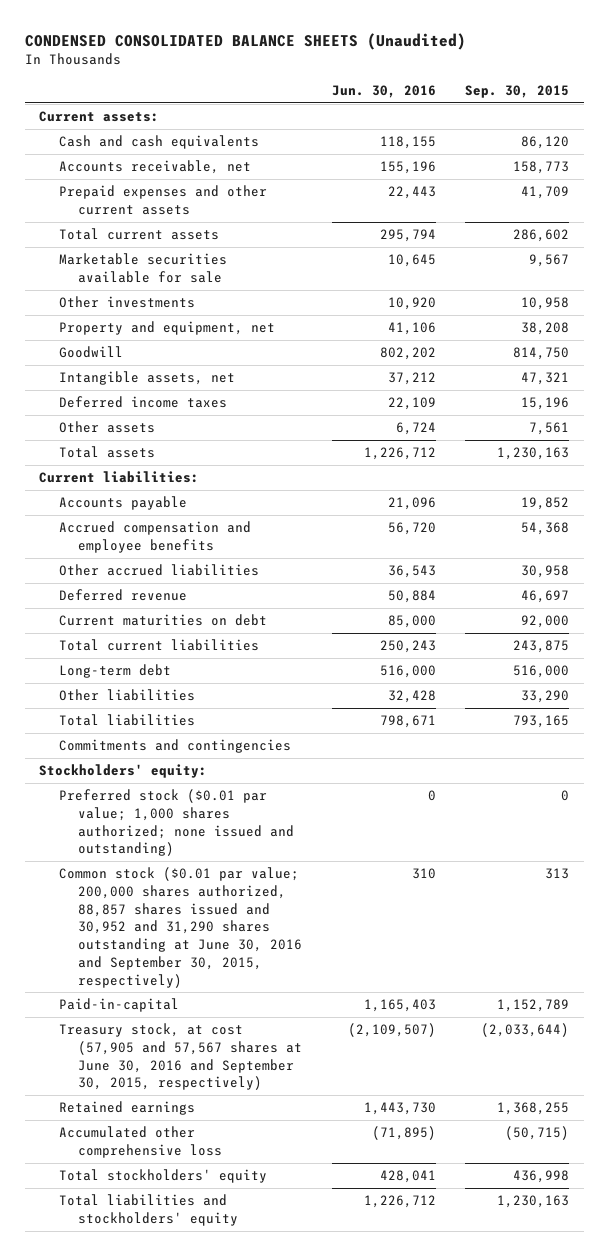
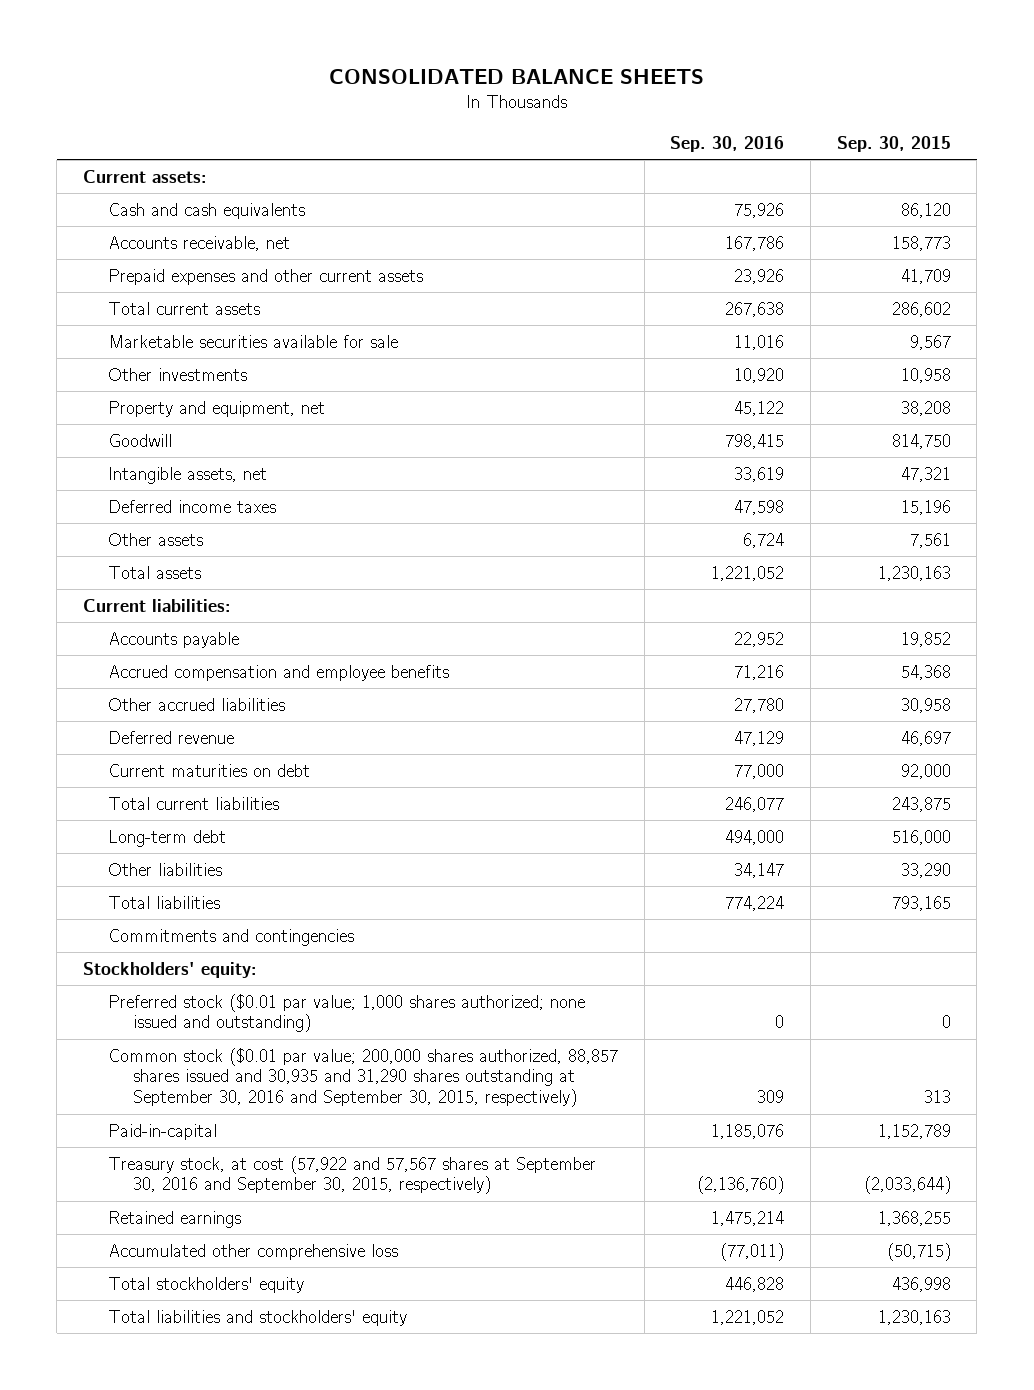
- CONDENSED CONSOLIDATED BALANCE SHEETS (Unaudited)
+ CONSOLIDATED BALANCE SHEETS
- | Jun. 30, 2016 | Sep. 30, 2015
+ | Sep. 30, 2016 | Sep. 30, 2015
- Common stock ($0.01 par value; 200,000 shares authorized, 88,857 shares issued and 30,952 and 31,290 shares outstanding at June 30, 2016 and September 30, 2015, respectively) | 310 | 313
+ Common stock ($0.01 par value; 200,000 shares authorized, 88,857 shares issued and 30,935 and 31,290 shares outstanding at September 30, 2016 and September 30, 2015, respectively) | 309 | 313
- Treasury stock, at cost (57,905 and 57,567 shares at June 30, 2016 and September 30, 2015, respectively) | (2,109,507) | (2,033,644)
+ Treasury stock, at cost (57,922 and 57,567 shares at September 30, 2016 and September 30, 2015, respectively) | (2,136,760) | (2,033,644)

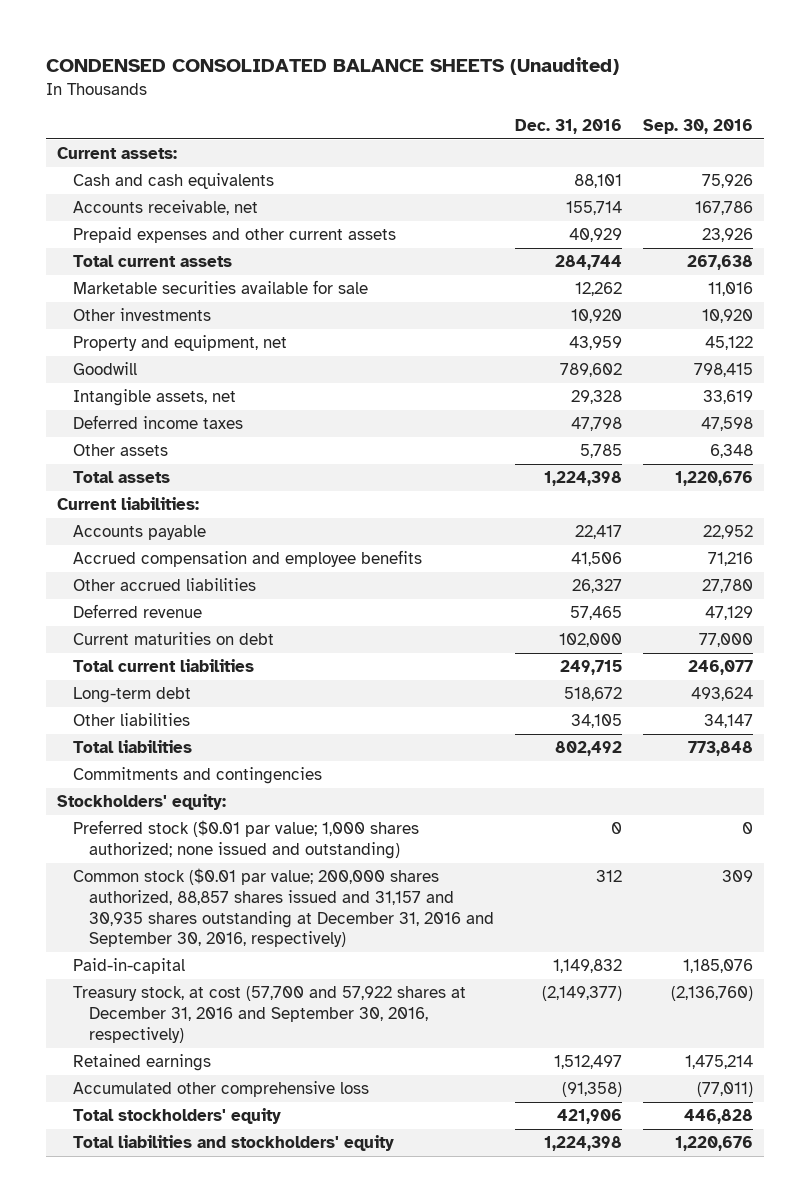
- CONSOLIDATED BALANCE SHEETS
+ CONDENSED CONSOLIDATED BALANCE SHEETS (Unaudited)
- | Sep. 30, 2016 | Sep. 30, 2015
+ | Dec. 31, 2016 | Sep. 30, 2016
- Other assets | 6,724 | 7,561
- Total assets | 1,221,052 | 1,230,163
+ Other assets | 5,785 | 6,348
+ Total assets | 1,224,398 | 1,220,676
- Long-term debt | 494,000 | 516,000
+ Long-term debt | 518,672 | 493,624
- Total liabilities | 774,224 | 793,165
+ Total liabilities | 802,492 | 773,848
- Common stock ($0.01 par value; 200,000 shares authorized, 88,857 shares issued and 30,935 and 31,290 shares outstanding at September 30, 2016 and September 30, 2015, respectively) | 309 | 313
+ Common stock ($0.01 par value; 200,000 shares authorized, 88,857 shares issued and 31,157 and 30,935 shares outstanding at December 31, 2016 and September 30, 2016, respectively) | 312 | 309
- Treasury stock, at cost (57,922 and 57,567 shares at September 30, 2016 and September 30, 2015, respectively) | (2,136,760) | (2,033,644)
+ Treasury stock, at cost (57,700 and 57,922 shares at December 31, 2016 and September 30, 2016, respectively) | (2,149,377) | (2,136,760)
- Total liabilities and stockholders' equity | 1,221,052 | 1,230,163
+ Total liabilities and stockholders' equity | 1,224,398 | 1,220,676

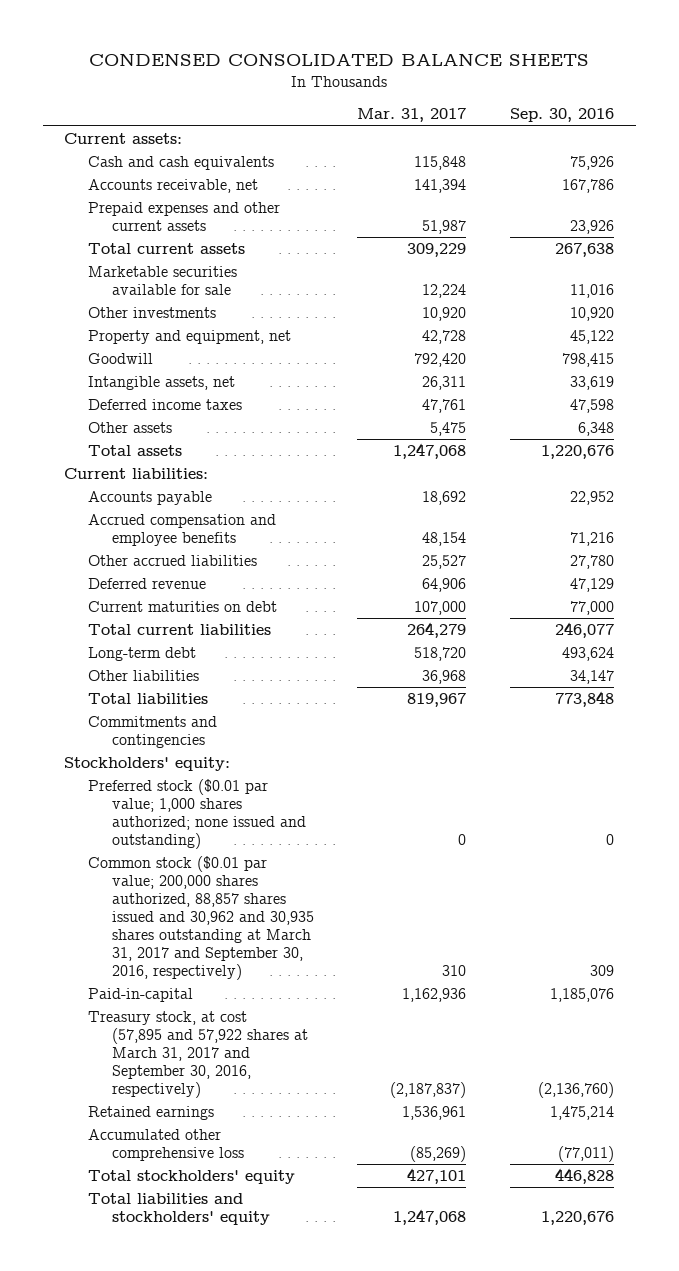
- CONDENSED CONSOLIDATED BALANCE SHEETS (Unaudited)
+ CONDENSED CONSOLIDATED BALANCE SHEETS
- | Dec. 31, 2016 | Sep. 30, 2016
+ | Mar. 31, 2017 | Sep. 30, 2016
- Common stock ($0.01 par value; 200,000 shares authorized, 88,857 shares issued and 31,157 and 30,935 shares outstanding at December 31, 2016 and September 30, 2016, respectively) | 312 | 309
+ Common stock ($0.01 par value; 200,000 shares authorized, 88,857 shares issued and 30,962 and 30,935 shares outstanding at March 31, 2017 and September 30, 2016, respectively) | 310 | 309
- Treasury stock, at cost (57,700 and 57,922 shares at December 31, 2016 and September 30, 2016, respectively) | (2,149,377) | (2,136,760)
+ Treasury stock, at cost (57,895 and 57,922 shares at March 31, 2017 and September 30, 2016, respectively) | (2,187,837) | (2,136,760)

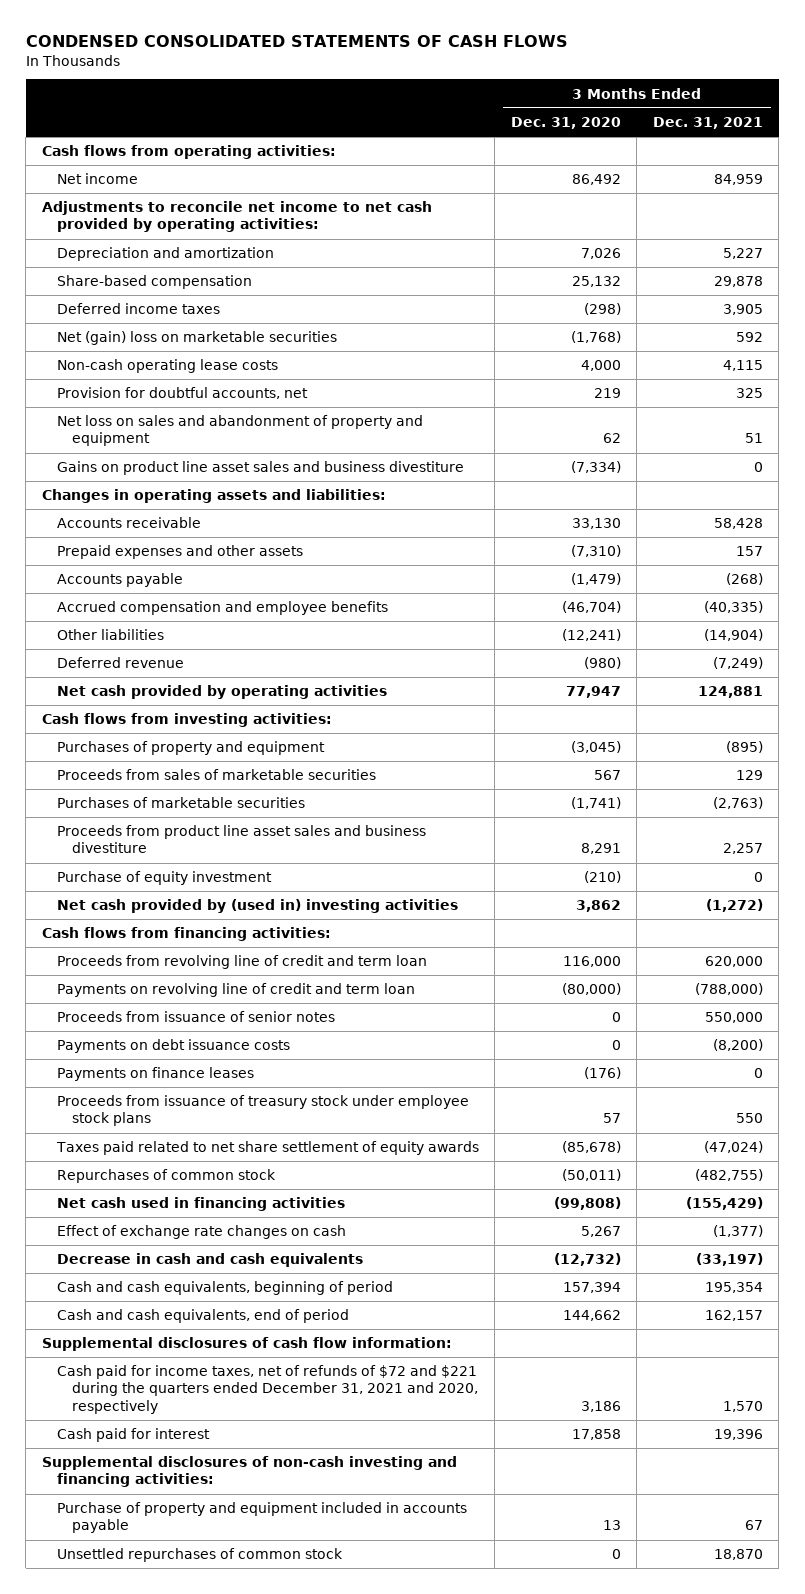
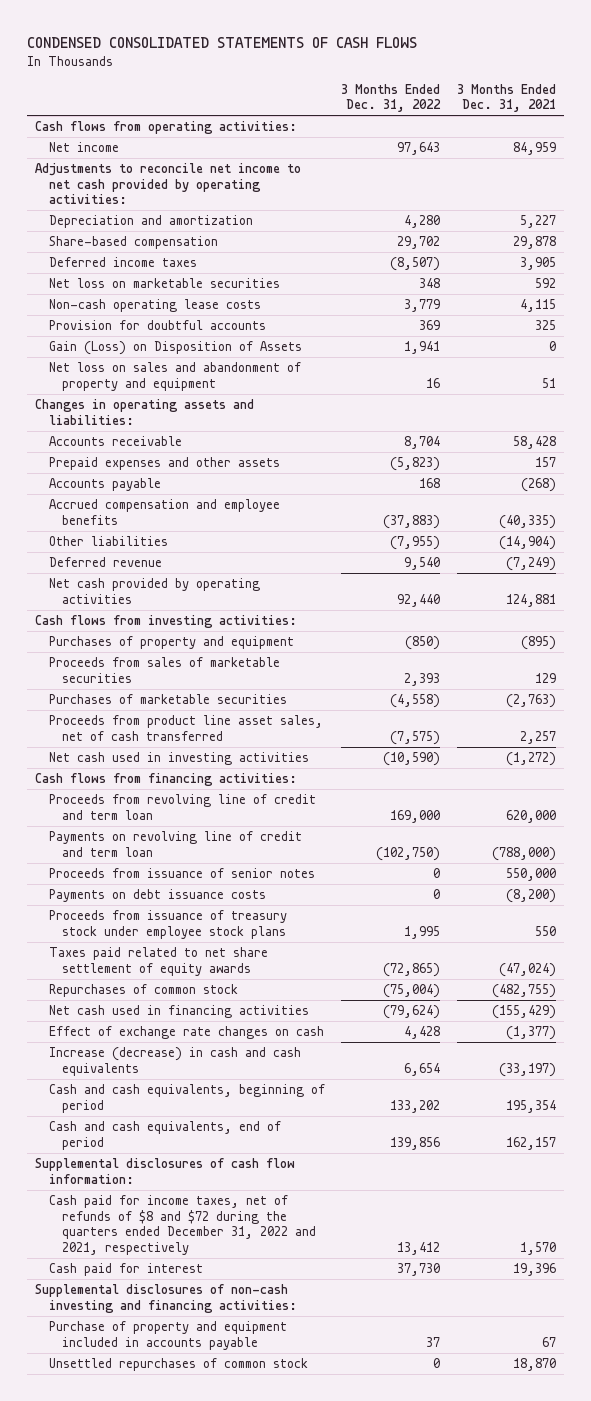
- | 3 Months Ended Dec. 31, 2020 | 3 Months Ended Dec. 31, 2021
+ | 3 Months Ended Dec. 31, 2022 | 3 Months Ended Dec. 31, 2021
- Net (gain) loss on marketable securities | (1,768) | 592
+ Net loss on marketable securities | 348 | 592
- Provision for doubtful accounts, net | 219 | 325
+ Provision for doubtful accounts | 369 | 325
+ Gain (Loss) on Disposition of Assets | 1,941 | 0
- Gains on product line asset sales and business divestiture | (7,334) | 0
- Proceeds from product line asset sales and business divestiture | 8,291 | 2,257
- Purchase of equity investment | (210) | 0
- Net cash provided by (used in) investing activities | 3,862 | (1,272)
+ Proceeds from product line asset sales, net of cash transferred | (7,575) | 2,257
+ Net cash used in investing activities | (10,590) | (1,272)
- Payments on finance leases | (176) | 0
- Decrease in cash and cash equivalents | (12,732) | (33,197)
+ Increase (decrease) in cash and cash equivalents | 6,654 | (33,197)
- Cash paid for income taxes, net of refunds of $72 and $221 during the quarters ended December 31, 2021 and 2020, respectively | 3,186 | 1,570
+ Cash paid for income taxes, net of refunds of $8 and $72 during the quarters ended December 31, 2022 and 2021, respectively | 13,412 | 1,570

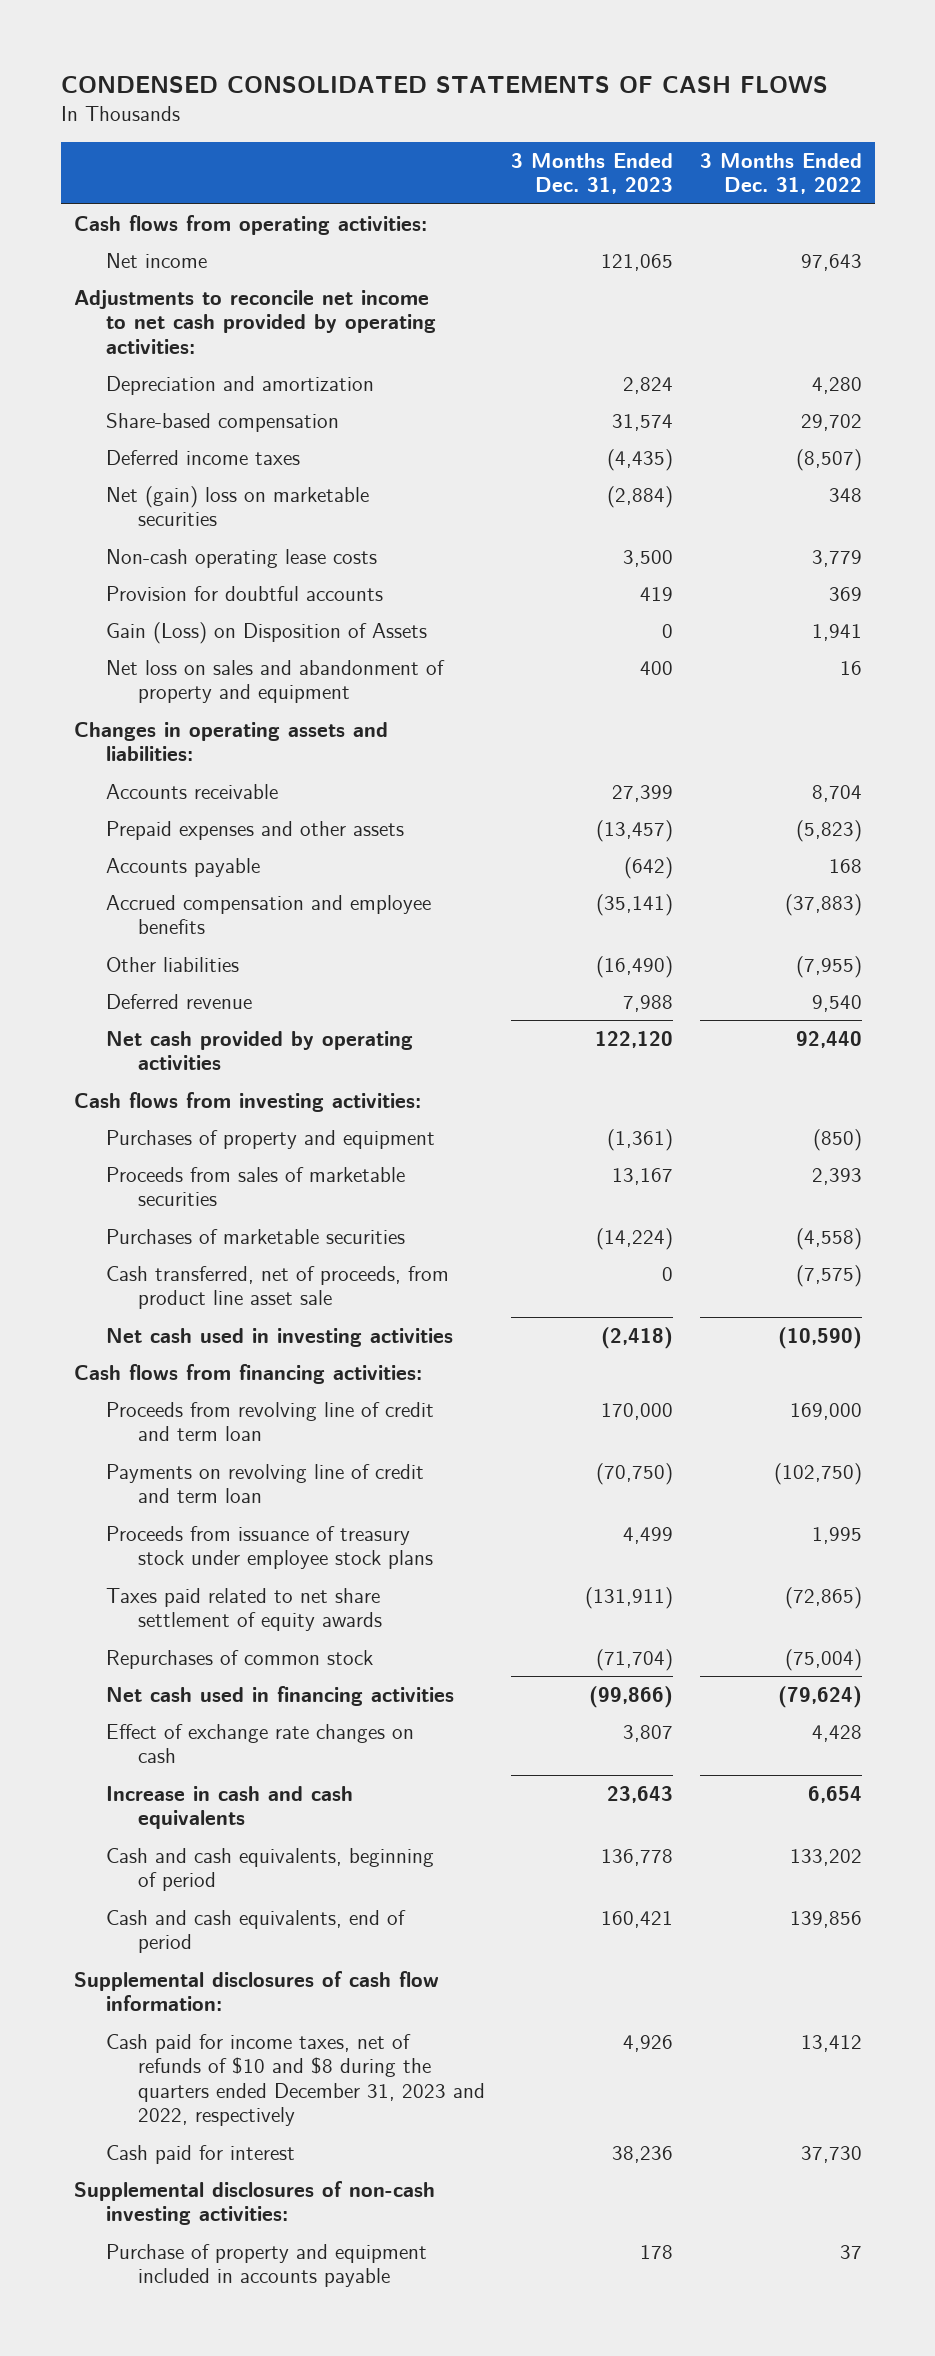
- | 3 Months Ended Dec. 31, 2022 | 3 Months Ended Dec. 31, 2021
+ | 3 Months Ended Dec. 31, 2023 | 3 Months Ended Dec. 31, 2022
- Net loss on marketable securities | 348 | 592
+ Net (gain) loss on marketable securities | (2,884) | 348
- Proceeds from product line asset sales, net of cash transferred | (7,575) | 2,257
+ Cash transferred, net of proceeds, from product line asset sale | 0 | (7,575)
- Proceeds from issuance of senior notes | 0 | 550,000
- Payments on debt issuance costs | 0 | (8,200)
- Increase (decrease) in cash and cash equivalents | 6,654 | (33,197)
+ Increase in cash and cash equivalents | 23,643 | 6,654
- Cash paid for income taxes, net of refunds of $8 and $72 during the quarters ended December 31, 2022 and 2021, respectively | 13,412 | 1,570
+ Cash paid for income taxes, net of refunds of $10 and $8 during the quarters ended December 31, 2023 and 2022, respectively | 4,926 | 13,412
- Supplemental disclosures of non-cash investing and financing activities:
+ Supplemental disclosures of non-cash investing activities:
- Unsettled repurchases of common stock | 0 | 18,870

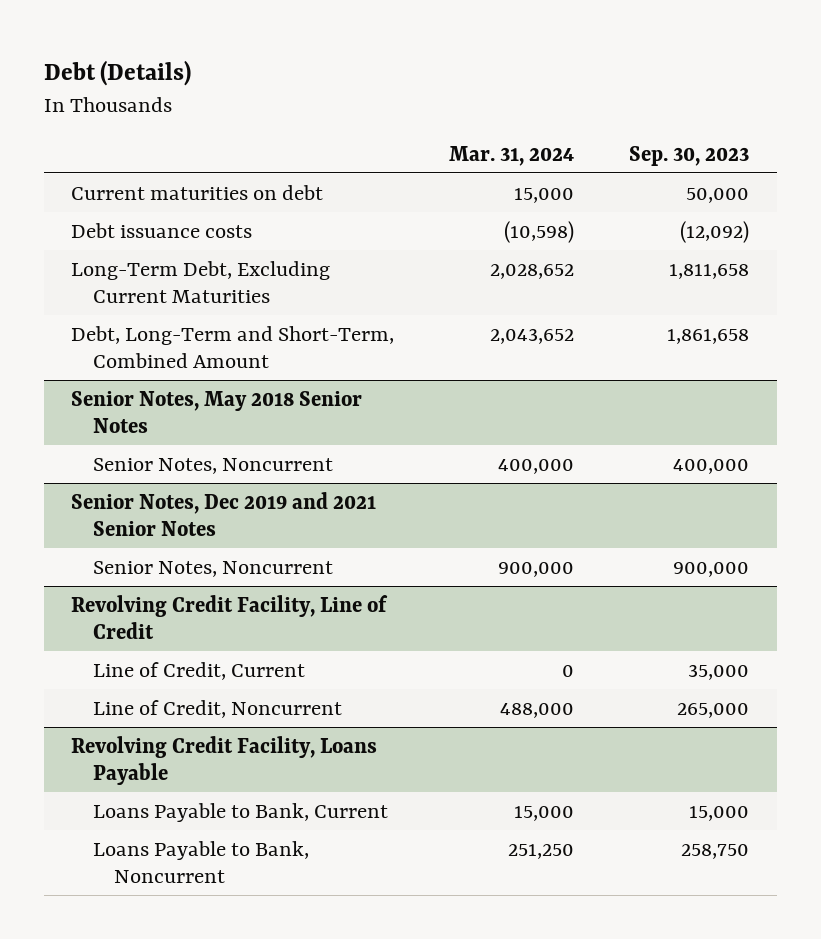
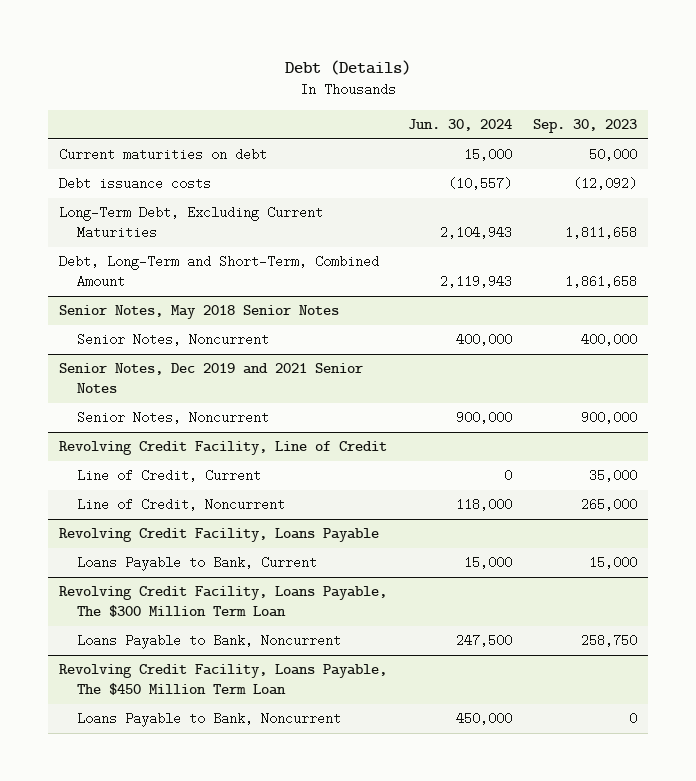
- | Mar. 31, 2024 | Sep. 30, 2023
+ | Jun. 30, 2024 | Sep. 30, 2023
+ Revolving Credit Facility, Loans Payable, The $300 Million Term Loan
+ Revolving Credit Facility, Loans Payable, The $450 Million Term Loan
+ Loans Payable to Bank, Noncurrent | 450,000 | 0

